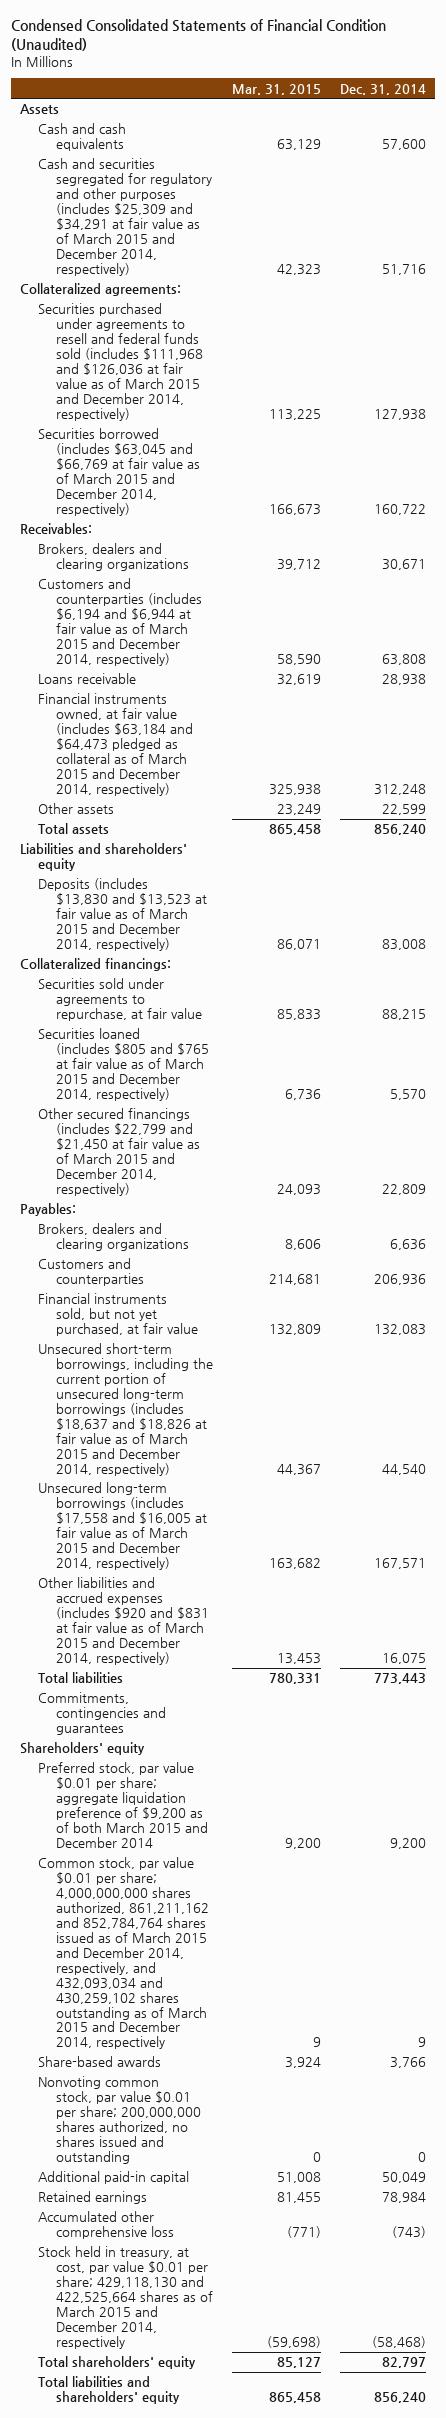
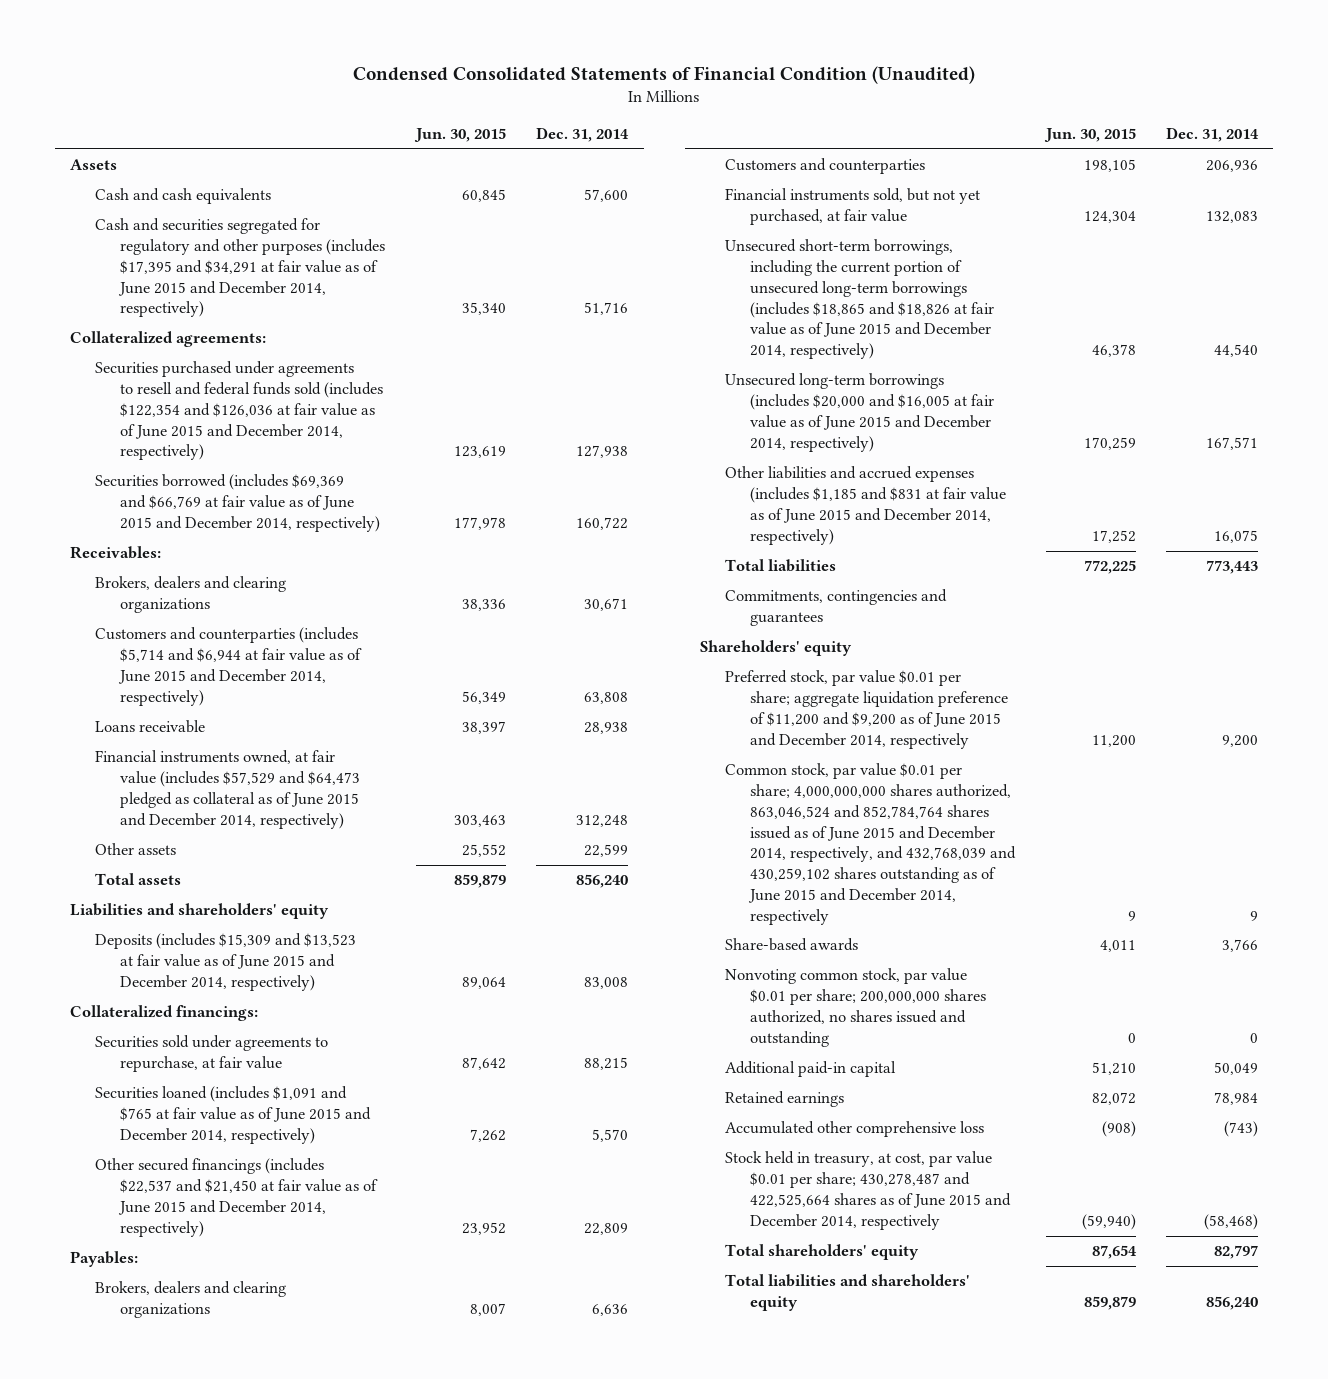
- | Mar. 31, 2015 | Dec. 31, 2014
+ | Jun. 30, 2015 | Dec. 31, 2014
- Cash and securities segregated for regulatory and other purposes (includes $25,309 and $34,291 at fair value as of March 2015 and December 2014, respectively) | 42,323 | 51,716
+ Cash and securities segregated for regulatory and other purposes (includes $17,395 and $34,291 at fair value as of June 2015 and December 2014, respectively) | 35,340 | 51,716
- Securities purchased under agreements to resell and federal funds sold (includes $111,968 and $126,036 at fair value as of March 2015 and December 2014, respectively) | 113,225 | 127,938
- Securities borrowed (includes $63,045 and $66,769 at fair value as of March 2015 and December 2014, respectively) | 166,673 | 160,722
+ Securities purchased under agreements to resell and federal funds sold (includes $122,354 and $126,036 at fair value as of June 2015 and December 2014, respectively) | 123,619 | 127,938
+ Securities borrowed (includes $69,369 and $66,769 at fair value as of June 2015 and December 2014, respectively) | 177,978 | 160,722
- Customers and counterparties (includes $6,194 and $6,944 at fair value as of March 2015 and December 2014, respectively) | 58,590 | 63,808
+ Customers and counterparties (includes $5,714 and $6,944 at fair value as of June 2015 and December 2014, respectively) | 56,349 | 63,808
- Financial instruments owned, at fair value (includes $63,184 and $64,473 pledged as collateral as of March 2015 and December 2014, respectively) | 325,938 | 312,248
+ Financial instruments owned, at fair value (includes $57,529 and $64,473 pledged as collateral as of June 2015 and December 2014, respectively) | 303,463 | 312,248
- Deposits (includes $13,830 and $13,523 at fair value as of March 2015 and December 2014, respectively) | 86,071 | 83,008
+ Deposits (includes $15,309 and $13,523 at fair value as of June 2015 and December 2014, respectively) | 89,064 | 83,008
- Securities loaned (includes $805 and $765 at fair value as of March 2015 and December 2014, respectively) | 6,736 | 5,570
- Other secured financings (includes $22,799 and $21,450 at fair value as of March 2015 and December 2014, respectively) | 24,093 | 22,809
+ Securities loaned (includes $1,091 and $765 at fair value as of June 2015 and December 2014, respectively) | 7,262 | 5,570
+ Other secured financings (includes $22,537 and $21,450 at fair value as of June 2015 and December 2014, respectively) | 23,952 | 22,809
- Unsecured short-term borrowings, including the current portion of unsecured long-term borrowings (includes $18,637 and $18,826 at fair value as of March 2015 and December 2014, respectively) | 44,367 | 44,540
- Unsecured long-term borrowings (includes $17,558 and $16,005 at fair value as of March 2015 and December 2014, respectively) | 163,682 | 167,571
- Other liabilities and accrued expenses (includes $920 and $831 at fair value as of March 2015 and December 2014, respectively) | 13,453 | 16,075
+ Unsecured short-term borrowings, including the current portion of unsecured long-term borrowings (includes $18,865 and $18,826 at fair value as of June 2015 and December 2014, respectively) | 46,378 | 44,540
+ Unsecured long-term borrowings (includes $20,000 and $16,005 at fair value as of June 2015 and December 2014, respectively) | 170,259 | 167,571
+ Other liabilities and accrued expenses (includes $1,185 and $831 at fair value as of June 2015 and December 2014, respectively) | 17,252 | 16,075
- Preferred stock, par value $0.01 per share; aggregate liquidation preference of $9,200 as of both March 2015 and December 2014 | 9,200 | 9,200
- Common stock, par value $0.01 per share; 4,000,000,000 shares authorized, 861,211,162 and 852,784,764 shares issued as of March 2015 and December 2014, respectively, and 432,093,034 and 430,259,102 shares outstanding as of March 2015 and December 2014, respectively | 9 | 9
+ Preferred stock, par value $0.01 per share; aggregate liquidation preference of $11,200 and $9,200 as of June 2015 and December 2014, respectively | 11,200 | 9,200
+ Common stock, par value $0.01 per share; 4,000,000,000 shares authorized, 863,046,524 and 852,784,764 shares issued as of June 2015 and December 2014, respectively, and 432,768,039 and 430,259,102 shares outstanding as of June 2015 and December 2014, respectively | 9 | 9
- Stock held in treasury, at cost, par value $0.01 per share; 429,118,130 and 422,525,664 shares as of March 2015 and December 2014, respectively | (59,698) | (58,468)
+ Stock held in treasury, at cost, par value $0.01 per share; 430,278,487 and 422,525,664 shares as of June 2015 and December 2014, respectively | (59,940) | (58,468)

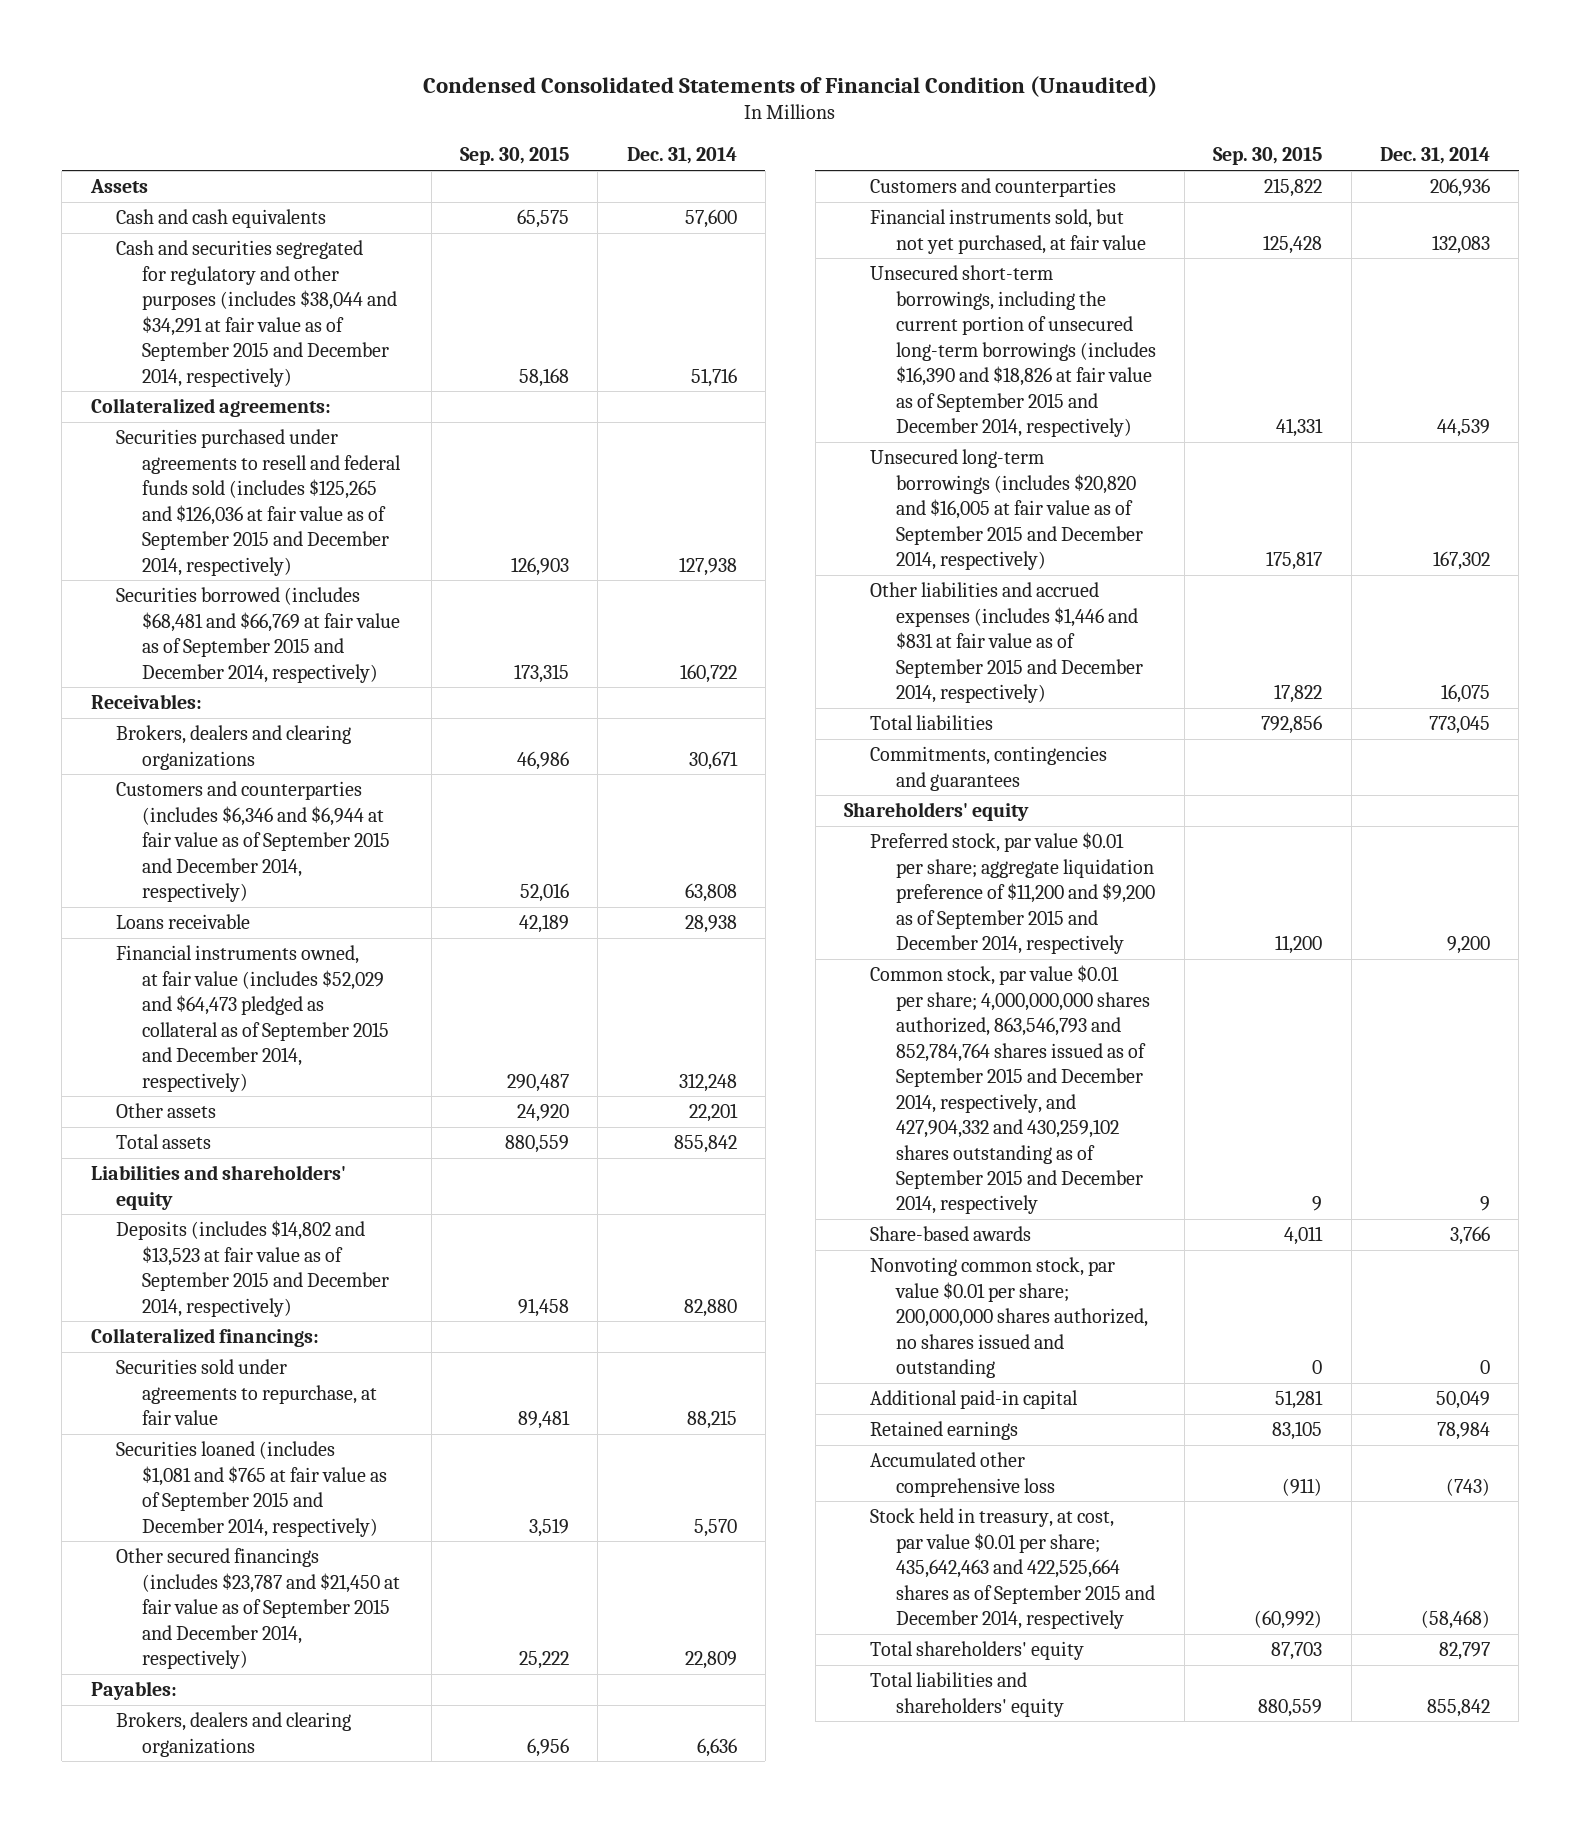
- | Jun. 30, 2015 | Dec. 31, 2014
+ | Sep. 30, 2015 | Dec. 31, 2014
- Cash and securities segregated for regulatory and other purposes (includes $17,395 and $34,291 at fair value as of June 2015 and December 2014, respectively) | 35,340 | 51,716
+ Cash and securities segregated for regulatory and other purposes (includes $38,044 and $34,291 at fair value as of September 2015 and December 2014, respectively) | 58,168 | 51,716
- Securities purchased under agreements to resell and federal funds sold (includes $122,354 and $126,036 at fair value as of June 2015 and December 2014, respectively) | 123,619 | 127,938
- Securities borrowed (includes $69,369 and $66,769 at fair value as of June 2015 and December 2014, respectively) | 177,978 | 160,722
+ Securities purchased under agreements to resell and federal funds sold (includes $125,265 and $126,036 at fair value as of September 2015 and December 2014, respectively) | 126,903 | 127,938
+ Securities borrowed (includes $68,481 and $66,769 at fair value as of September 2015 and December 2014, respectively) | 173,315 | 160,722
- Customers and counterparties (includes $5,714 and $6,944 at fair value as of June 2015 and December 2014, respectively) | 56,349 | 63,808
+ Customers and counterparties (includes $6,346 and $6,944 at fair value as of September 2015 and December 2014, respectively) | 52,016 | 63,808
- Financial instruments owned, at fair value (includes $57,529 and $64,473 pledged as collateral as of June 2015 and December 2014, respectively) | 303,463 | 312,248
- Other assets | 25,552 | 22,599
- Total assets | 859,879 | 856,240
+ Financial instruments owned, at fair value (includes $52,029 and $64,473 pledged as collateral as of September 2015 and December 2014, respectively) | 290,487 | 312,248
+ Other assets | 24,920 | 22,201
+ Total assets | 880,559 | 855,842
- Deposits (includes $15,309 and $13,523 at fair value as of June 2015 and December 2014, respectively) | 89,064 | 83,008
+ Deposits (includes $14,802 and $13,523 at fair value as of September 2015 and December 2014, respectively) | 91,458 | 82,880
- Securities loaned (includes $1,091 and $765 at fair value as of June 2015 and December 2014, respectively) | 7,262 | 5,570
- Other secured financings (includes $22,537 and $21,450 at fair value as of June 2015 and December 2014, respectively) | 23,952 | 22,809
+ Securities loaned (includes $1,081 and $765 at fair value as of September 2015 and December 2014, respectively) | 3,519 | 5,570
+ Other secured financings (includes $23,787 and $21,450 at fair value as of September 2015 and December 2014, respectively) | 25,222 | 22,809
- Unsecured short-term borrowings, including the current portion of unsecured long-term borrowings (includes $18,865 and $18,826 at fair value as of June 2015 and December 2014, respectively) | 46,378 | 44,540
- Unsecured long-term borrowings (includes $20,000 and $16,005 at fair value as of June 2015 and December 2014, respectively) | 170,259 | 167,571
- Other liabilities and accrued expenses (includes $1,185 and $831 at fair value as of June 2015 and December 2014, respectively) | 17,252 | 16,075
- Total liabilities | 772,225 | 773,443
+ Unsecured short-term borrowings, including the current portion of unsecured long-term borrowings (includes $16,390 and $18,826 at fair value as of September 2015 and December 2014, respectively) | 41,331 | 44,539
+ Unsecured long-term borrowings (includes $20,820 and $16,005 at fair value as of September 2015 and December 2014, respectively) | 175,817 | 167,302
+ Other liabilities and accrued expenses (includes $1,446 and $831 at fair value as of September 2015 and December 2014, respectively) | 17,822 | 16,075
+ Total liabilities | 792,856 | 773,045
- Preferred stock, par value $0.01 per share; aggregate liquidation preference of $11,200 and $9,200 as of June 2015 and December 2014, respectively | 11,200 | 9,200
- Common stock, par value $0.01 per share; 4,000,000,000 shares authorized, 863,046,524 and 852,784,764 shares issued as of June 2015 and December 2014, respectively, and 432,768,039 and 430,259,102 shares outstanding as of June 2015 and December 2014, respectively | 9 | 9
+ Preferred stock, par value $0.01 per share; aggregate liquidation preference of $11,200 and $9,200 as of September 2015 and December 2014, respectively | 11,200 | 9,200
+ Common stock, par value $0.01 per share; 4,000,000,000 shares authorized, 863,546,793 and 852,784,764 shares issued as of September 2015 and December 2014, respectively, and 427,904,332 and 430,259,102 shares outstanding as of September 2015 and December 2014, respectively | 9 | 9
- Stock held in treasury, at cost, par value $0.01 per share; 430,278,487 and 422,525,664 shares as of June 2015 and December 2014, respectively | (59,940) | (58,468)
+ Stock held in treasury, at cost, par value $0.01 per share; 435,642,463 and 422,525,664 shares as of September 2015 and December 2014, respectively | (60,992) | (58,468)
- Total liabilities and shareholders' equity | 859,879 | 856,240
+ Total liabilities and shareholders' equity | 880,559 | 855,842

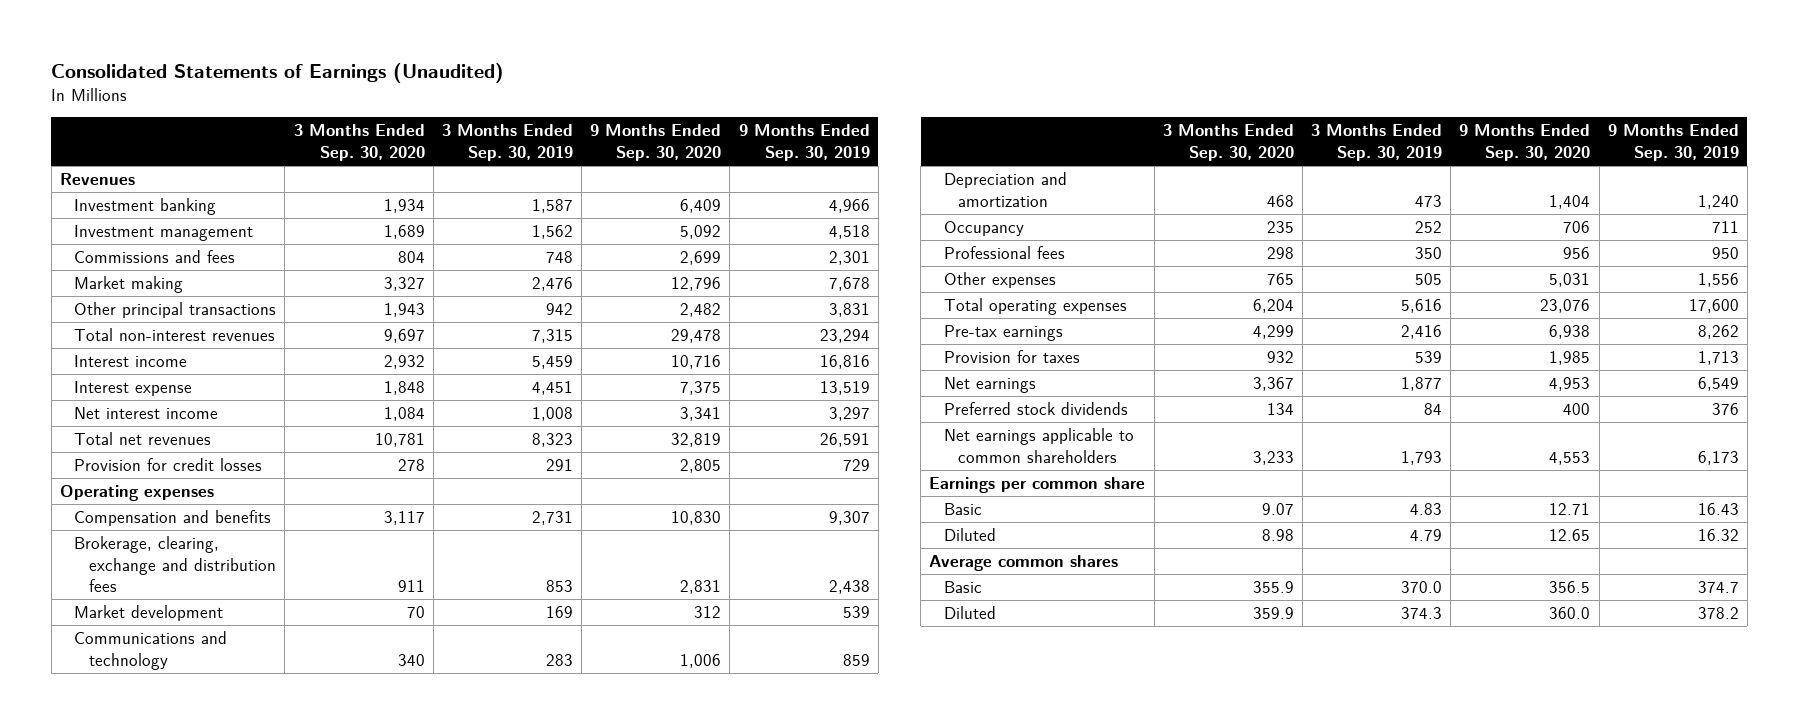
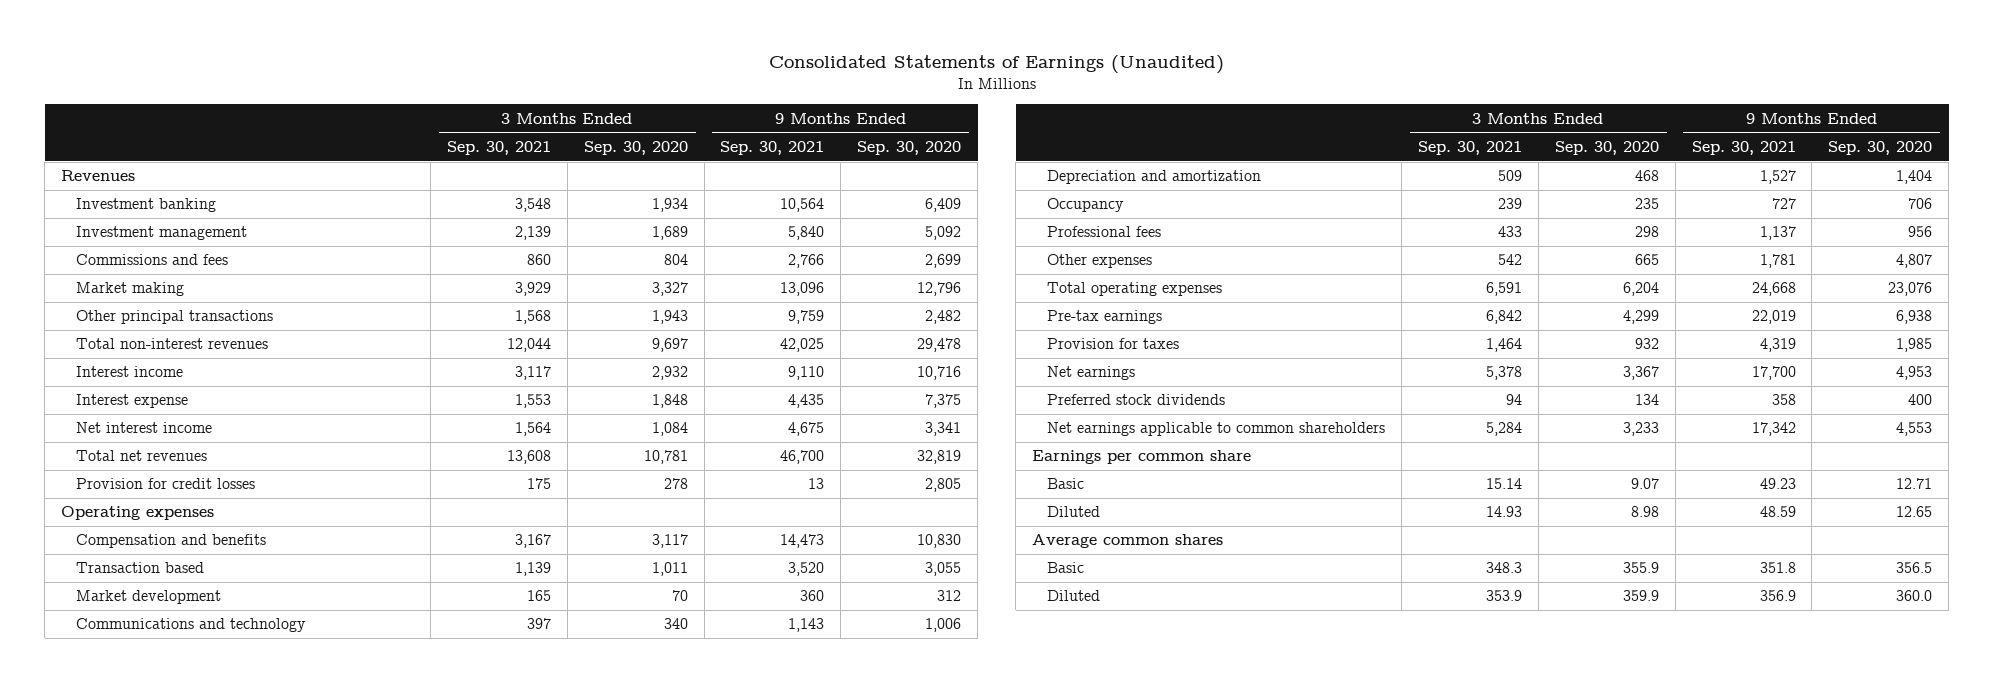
- | 3 Months Ended Sep. 30, 2020 | 3 Months Ended Sep. 30, 2019 | 9 Months Ended Sep. 30, 2020 | 9 Months Ended Sep. 30, 2019
+ | 3 Months Ended Sep. 30, 2021 | 3 Months Ended Sep. 30, 2020 | 9 Months Ended Sep. 30, 2021 | 9 Months Ended Sep. 30, 2020
- Brokerage, clearing, exchange and distribution fees | 911 | 853 | 2,831 | 2,438
+ Transaction based | 1,139 | 1,011 | 3,520 | 3,055
- Other expenses | 765 | 505 | 5,031 | 1,556
+ Other expenses | 542 | 665 | 1,781 | 4,807

